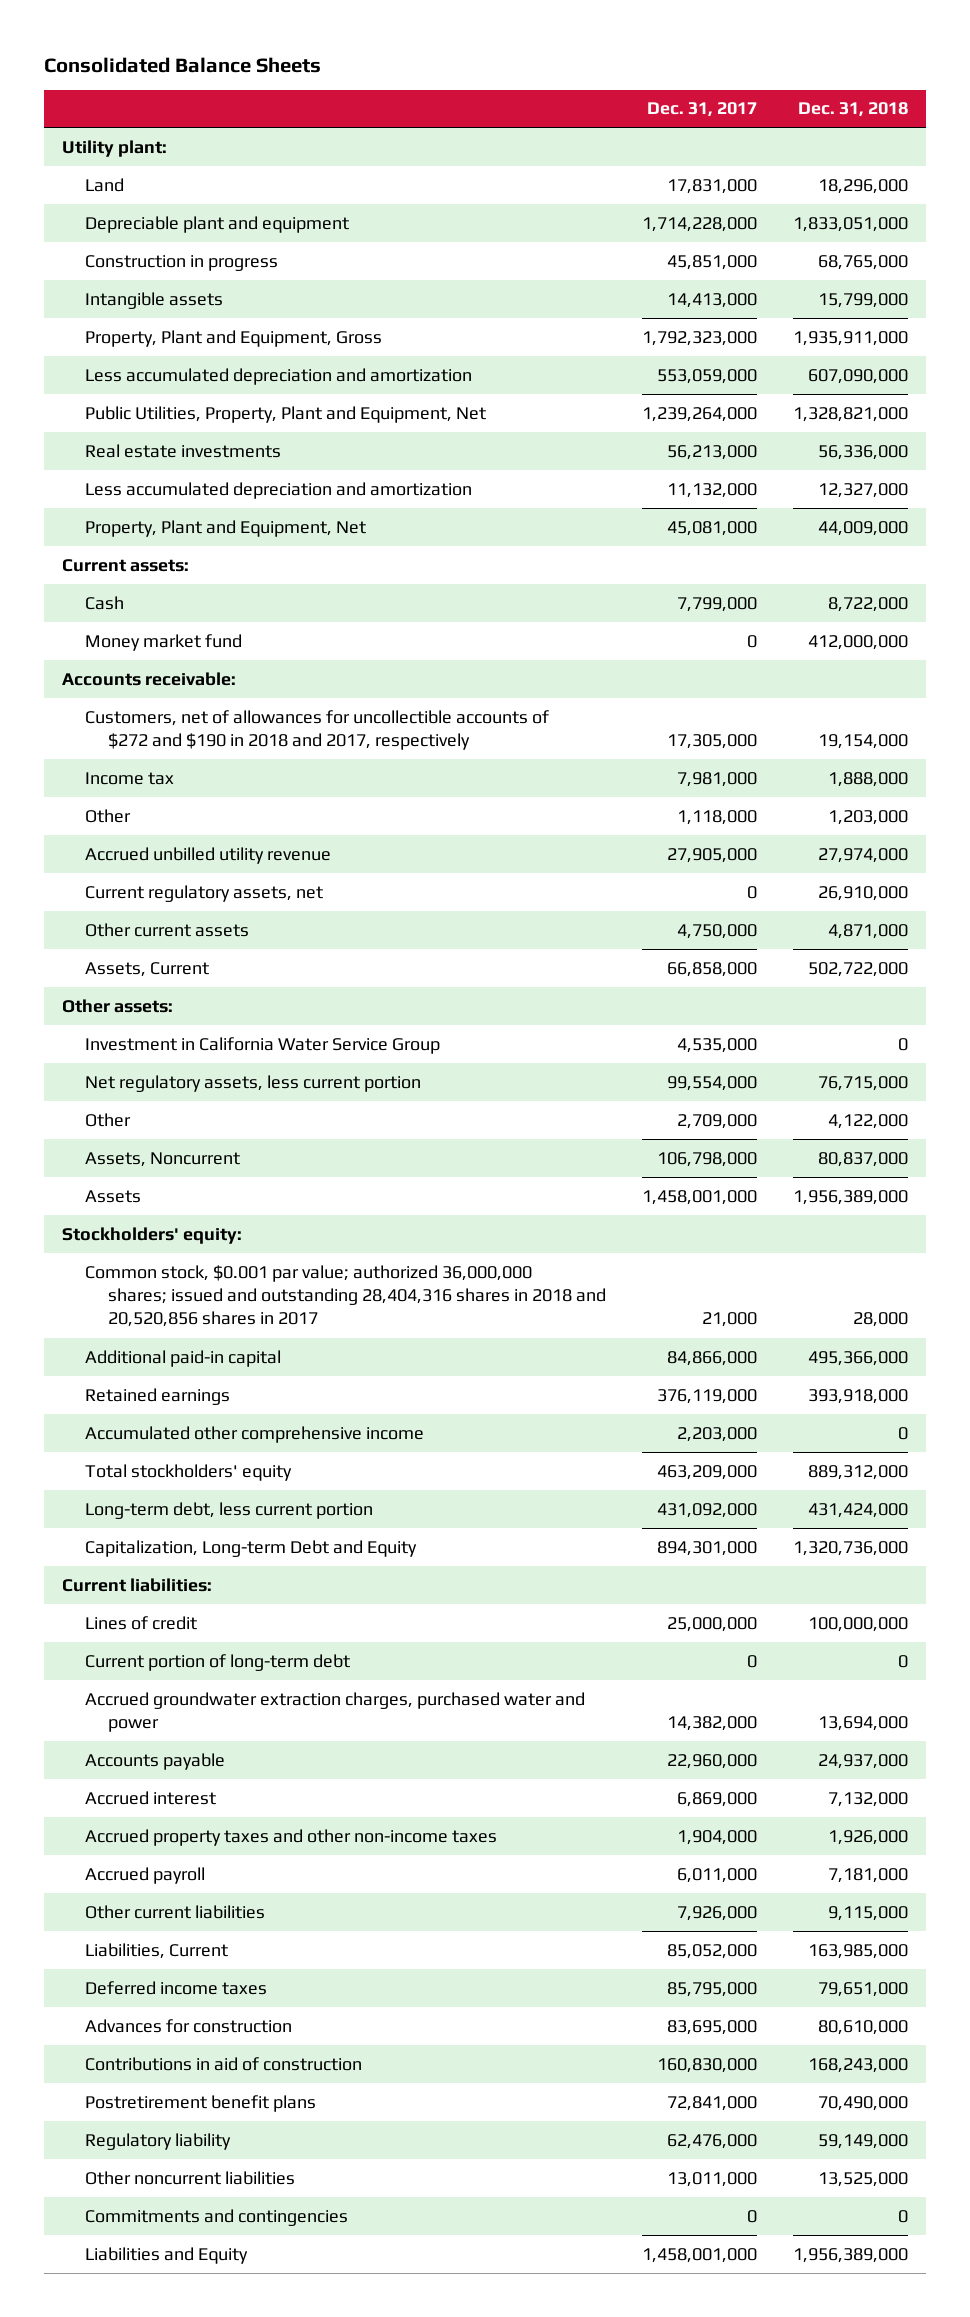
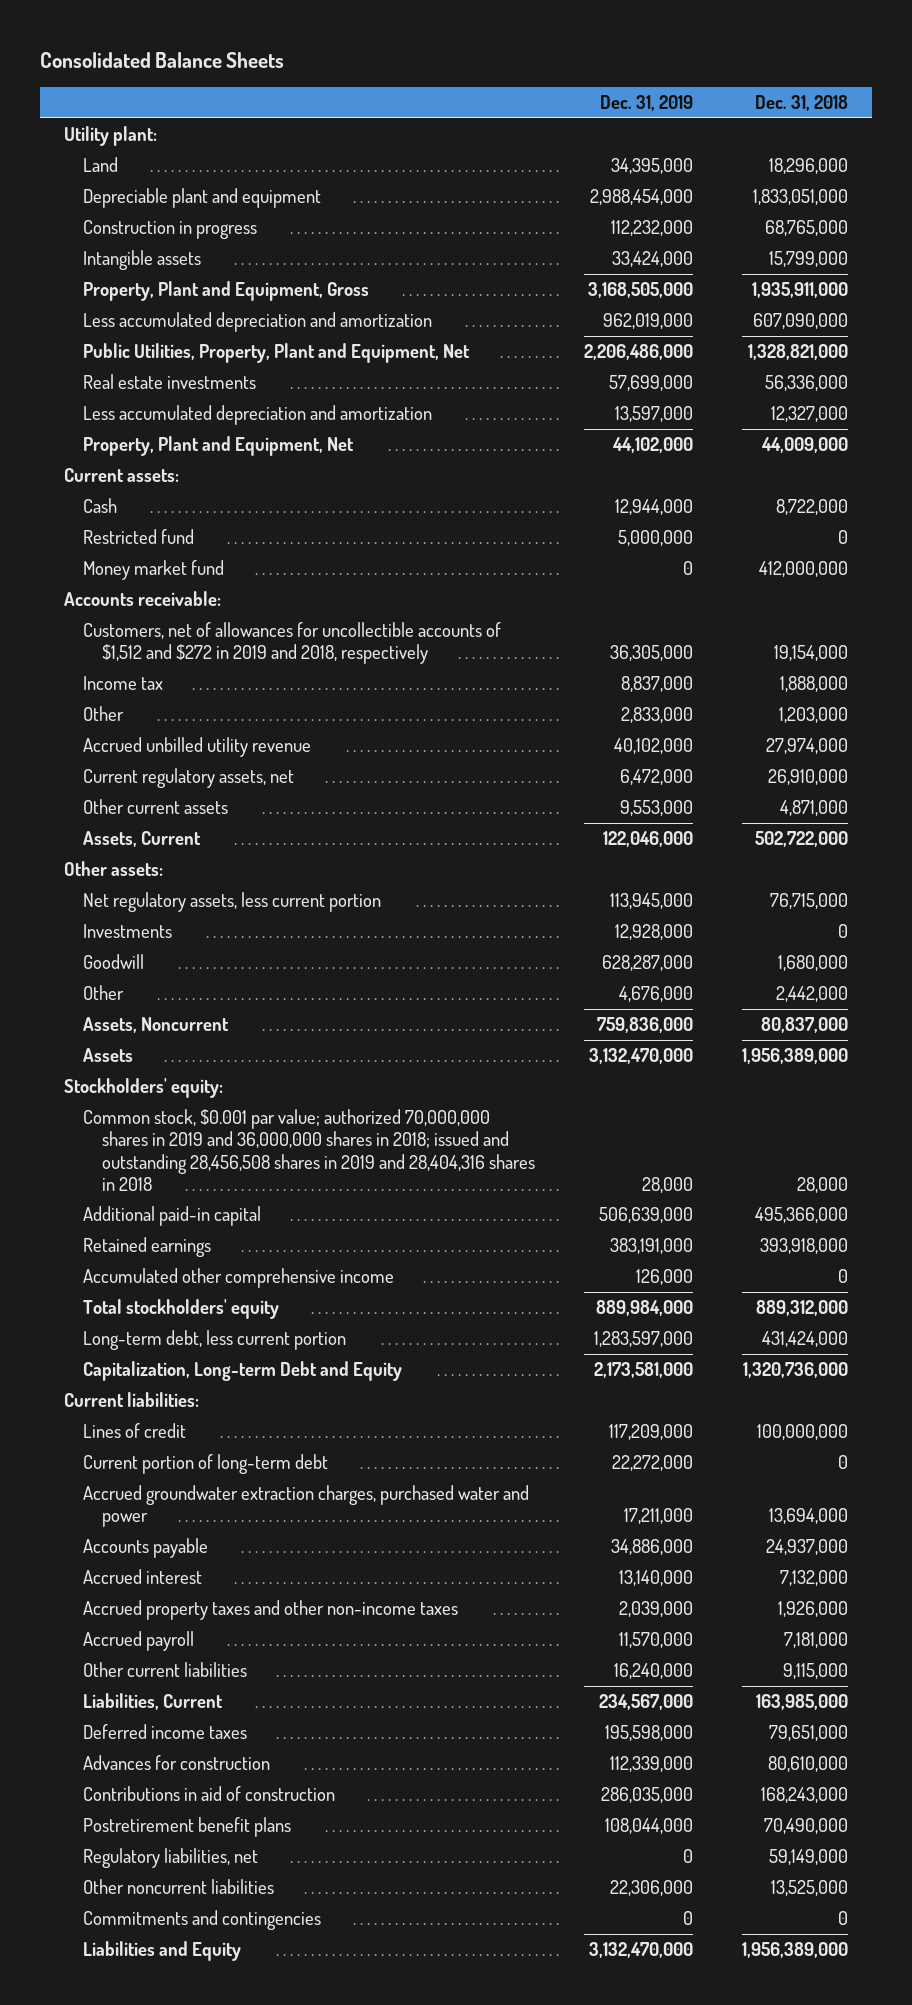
- | Dec. 31, 2017 | Dec. 31, 2018
+ | Dec. 31, 2019 | Dec. 31, 2018
+ Restricted fund | 5,000,000 | 0
- Customers, net of allowances for uncollectible accounts of $272 and $190 in 2018 and 2017, respectively | 17,305,000 | 19,154,000
+ Customers, net of allowances for uncollectible accounts of $1,512 and $272 in 2019 and 2018, respectively | 36,305,000 | 19,154,000
- Investment in California Water Service Group | 4,535,000 | 0
- Other | 2,709,000 | 4,122,000
+ Investments | 12,928,000 | 0
+ Goodwill | 628,287,000 | 1,680,000
+ Other | 4,676,000 | 2,442,000
- Common stock, $0.001 par value; authorized 36,000,000 shares; issued and outstanding 28,404,316 shares in 2018 and 20,520,856 shares in 2017 | 21,000 | 28,000
+ Common stock, $0.001 par value; authorized 70,000,000 shares in 2019 and 36,000,000 shares in 2018; issued and outstanding 28,456,508 shares in 2019 and 28,404,316 shares in 2018 | 28,000 | 28,000
- Regulatory liability | 62,476,000 | 59,149,000
+ Regulatory liabilities, net | 0 | 59,149,000

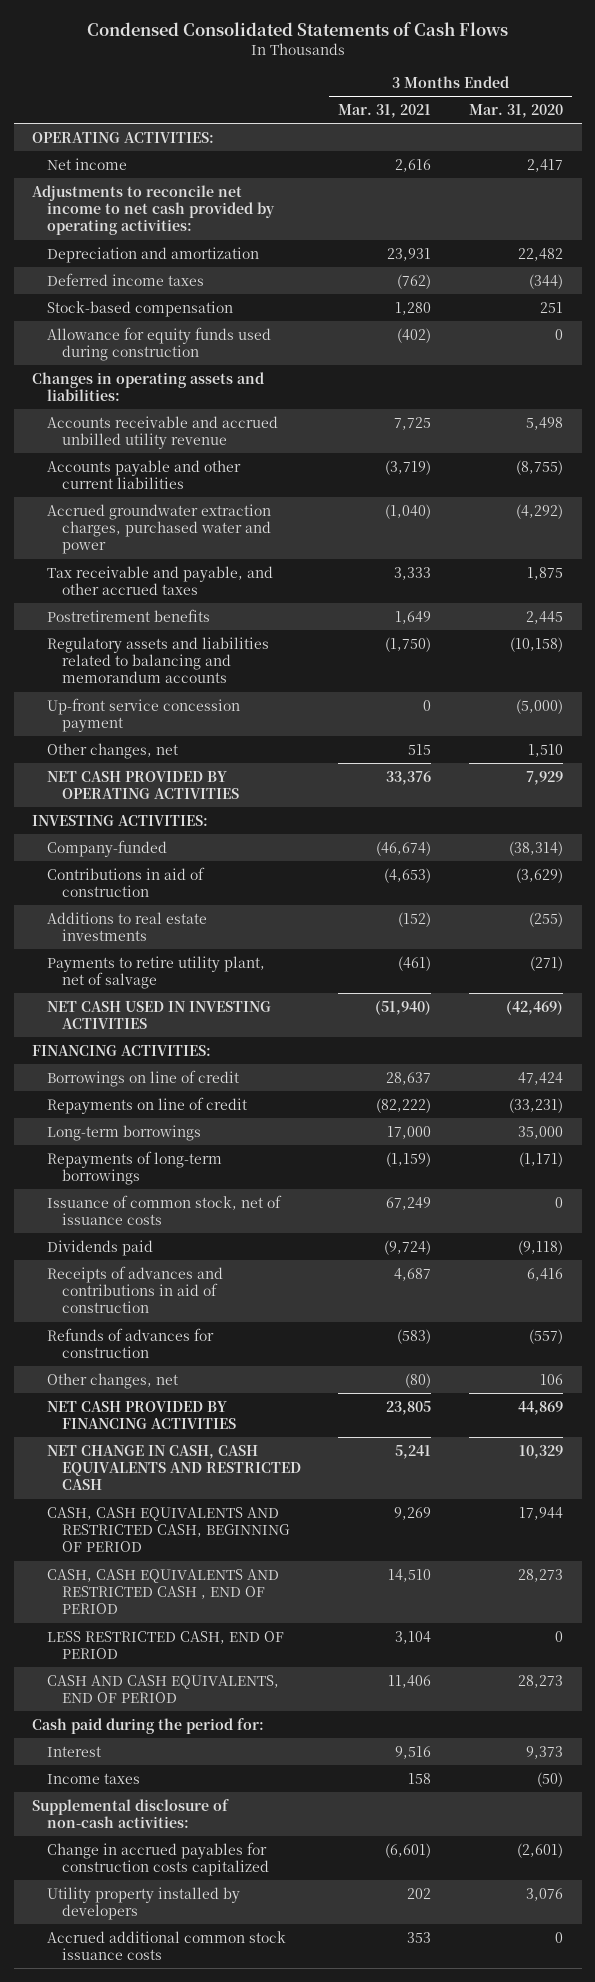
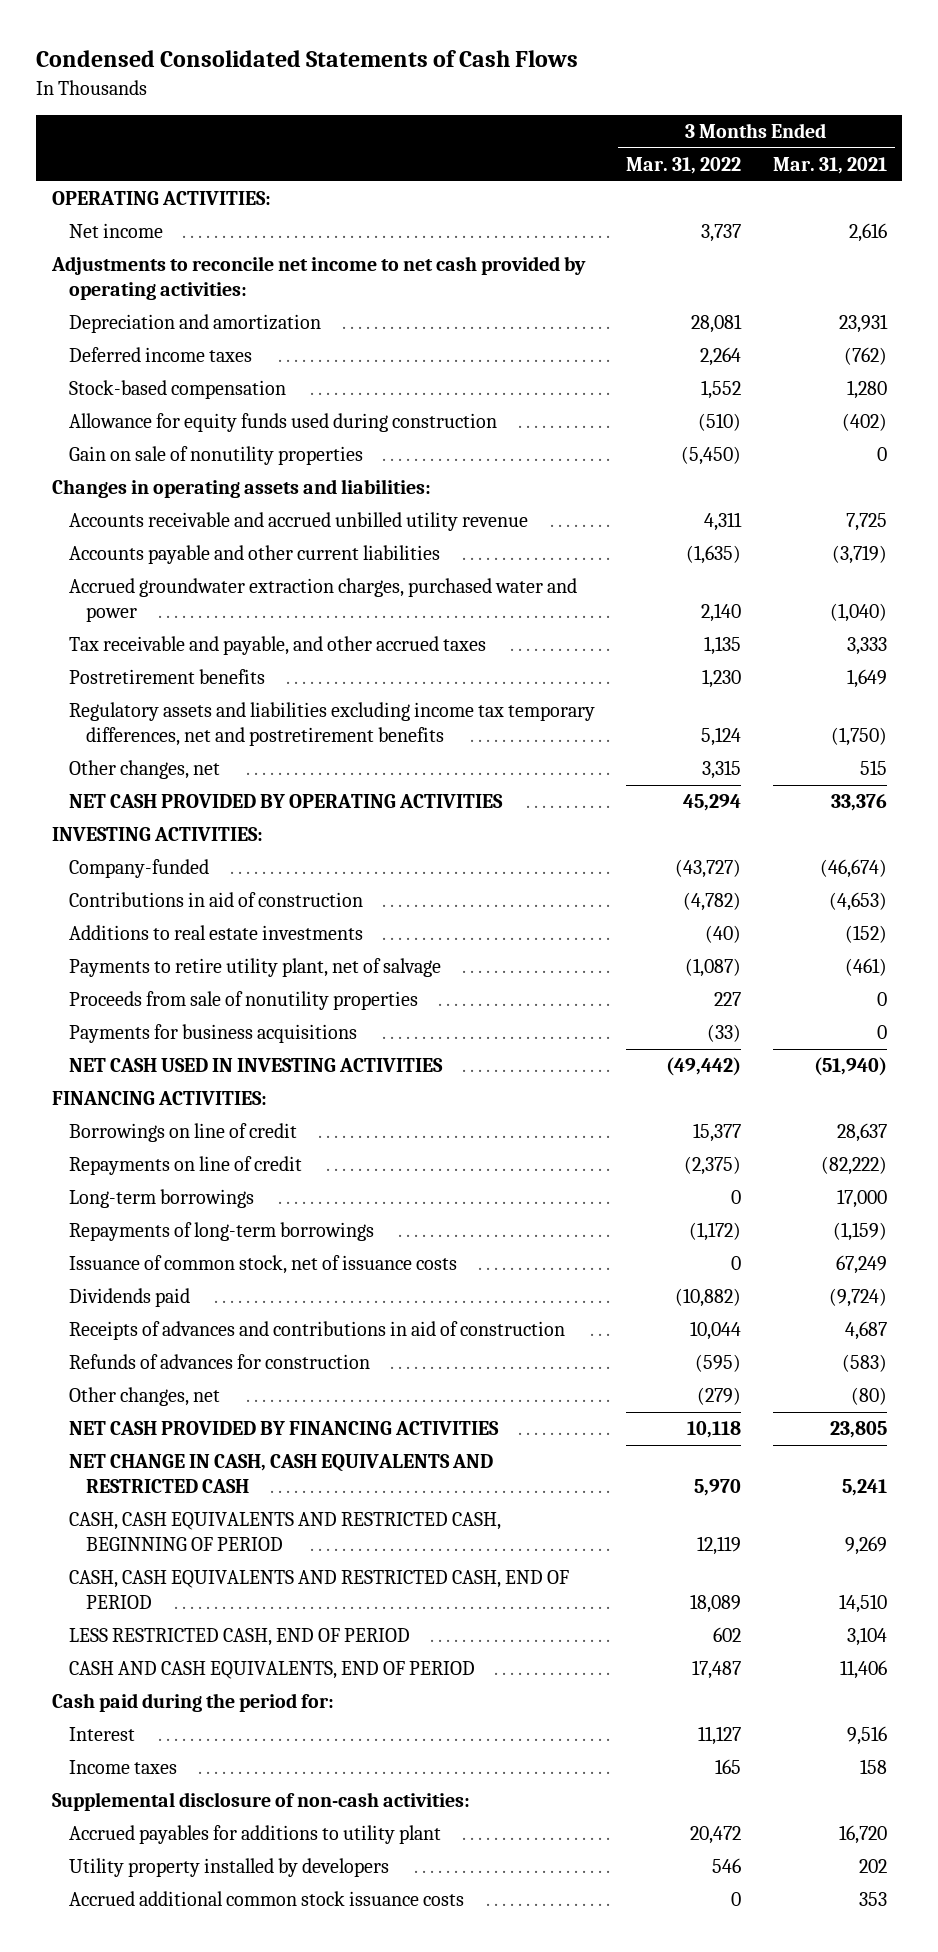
- | 3 Months Ended Mar. 31, 2021 | 3 Months Ended Mar. 31, 2020
+ | 3 Months Ended Mar. 31, 2022 | 3 Months Ended Mar. 31, 2021
+ Gain on sale of nonutility properties | (5,450) | 0
- Regulatory assets and liabilities related to balancing and memorandum accounts | (1,750) | (10,158)
- Up-front service concession payment | 0 | (5,000)
+ Regulatory assets and liabilities excluding income tax temporary differences, net and postretirement benefits | 5,124 | (1,750)
+ Proceeds from sale of nonutility properties | 227 | 0
+ Payments for business acquisitions | (33) | 0
- CASH, CASH EQUIVALENTS AND RESTRICTED CASH , END OF PERIOD | 14,510 | 28,273
+ CASH, CASH EQUIVALENTS AND RESTRICTED CASH, END OF PERIOD | 18,089 | 14,510
- Change in accrued payables for construction costs capitalized | (6,601) | (2,601)
+ Accrued payables for additions to utility plant | 20,472 | 16,720

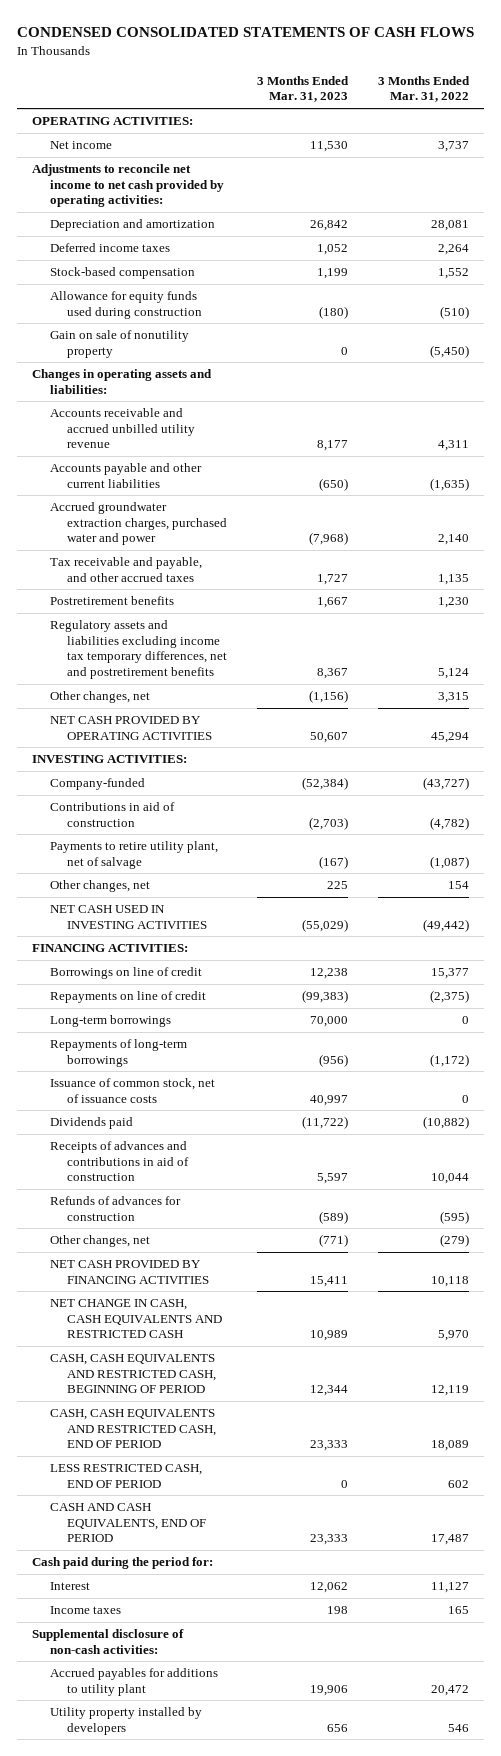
- Condensed Consolidated Statements of Cash Flows
+ CONDENSED CONSOLIDATED STATEMENTS OF CASH FLOWS
- | 3 Months Ended Mar. 31, 2022 | 3 Months Ended Mar. 31, 2021
+ | 3 Months Ended Mar. 31, 2023 | 3 Months Ended Mar. 31, 2022
- Gain on sale of nonutility properties | (5,450) | 0
+ Gain on sale of nonutility property | 0 | (5,450)
- Additions to real estate investments | (40) | (152)
- Proceeds from sale of nonutility properties | 227 | 0
- Payments for business acquisitions | (33) | 0
+ Other changes, net | 225 | 154
- Accrued additional common stock issuance costs | 0 | 353

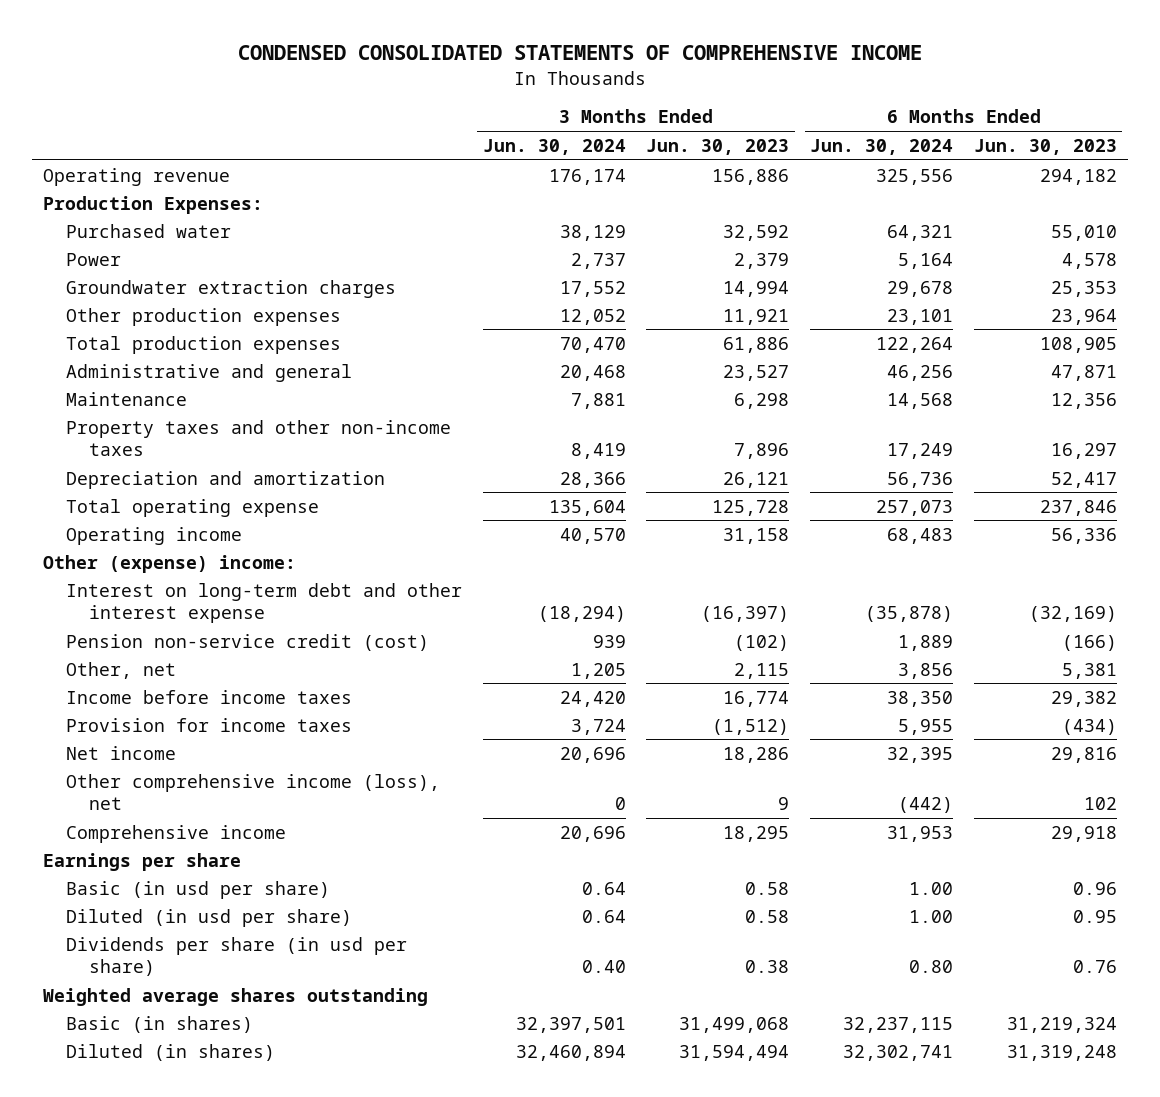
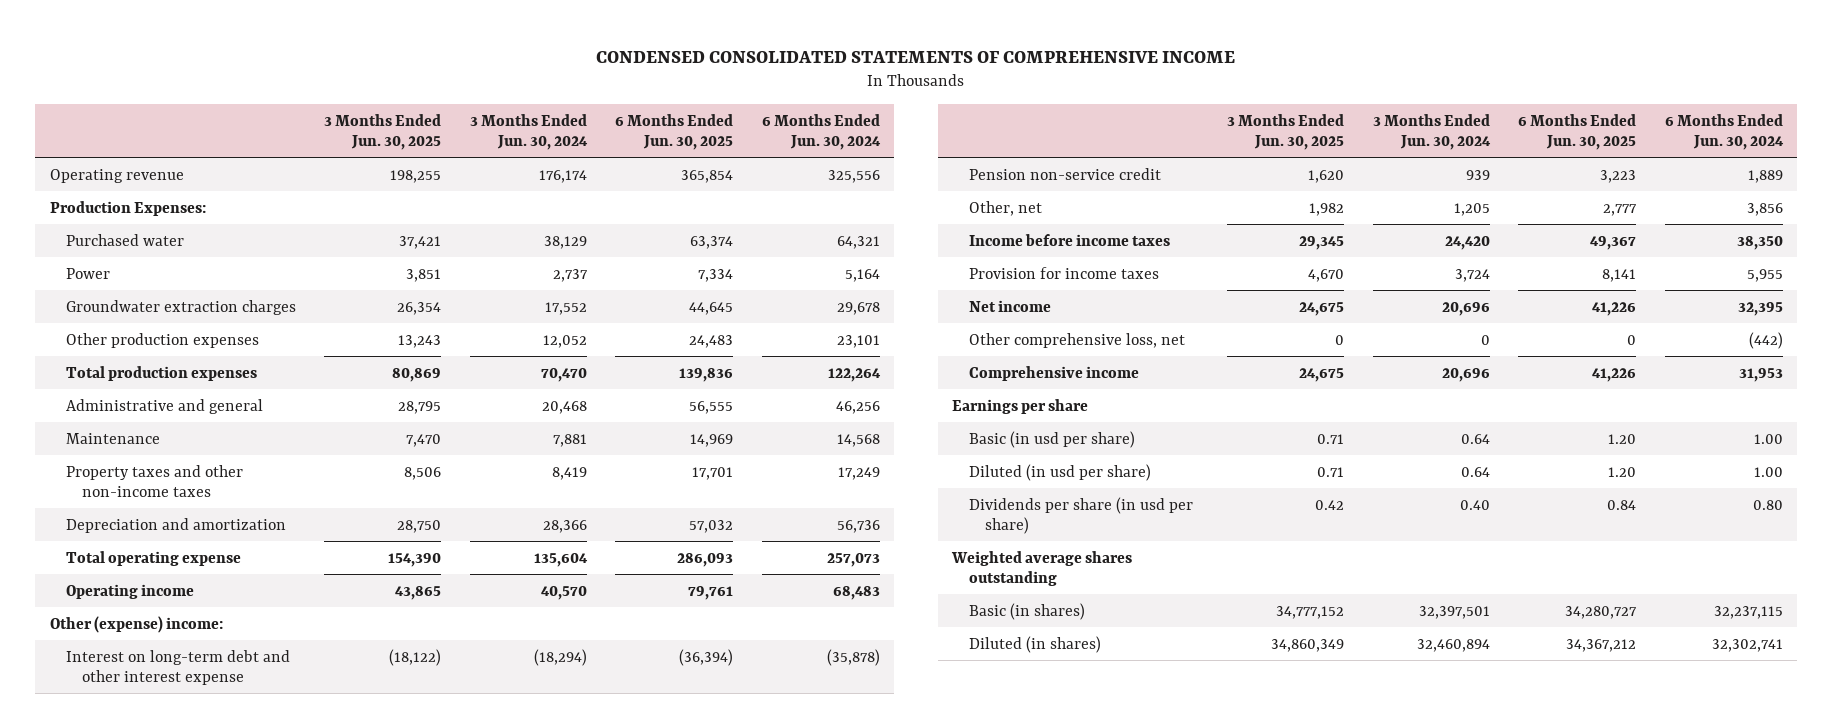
- | 3 Months Ended Jun. 30, 2024 | 3 Months Ended Jun. 30, 2023 | 6 Months Ended Jun. 30, 2024 | 6 Months Ended Jun. 30, 2023
+ | 3 Months Ended Jun. 30, 2025 | 3 Months Ended Jun. 30, 2024 | 6 Months Ended Jun. 30, 2025 | 6 Months Ended Jun. 30, 2024
- Pension non-service credit (cost) | 939 | (102) | 1,889 | (166)
+ Pension non-service credit | 1,620 | 939 | 3,223 | 1,889
- Other comprehensive income (loss), net | 0 | 9 | (442) | 102
+ Other comprehensive loss, net | 0 | 0 | 0 | (442)

